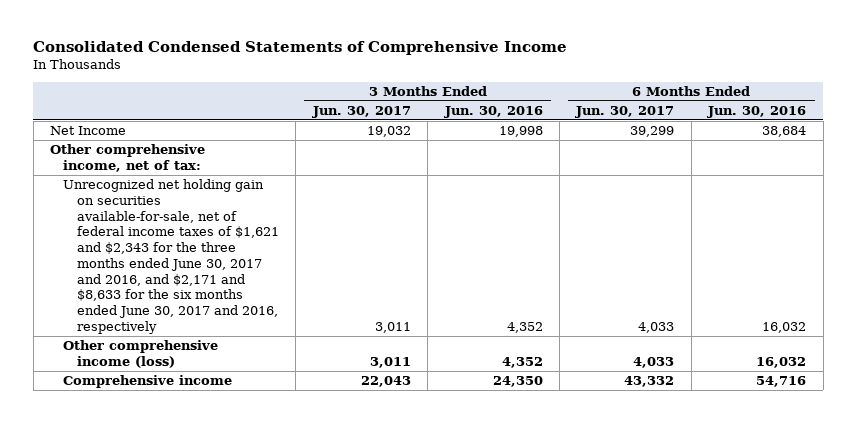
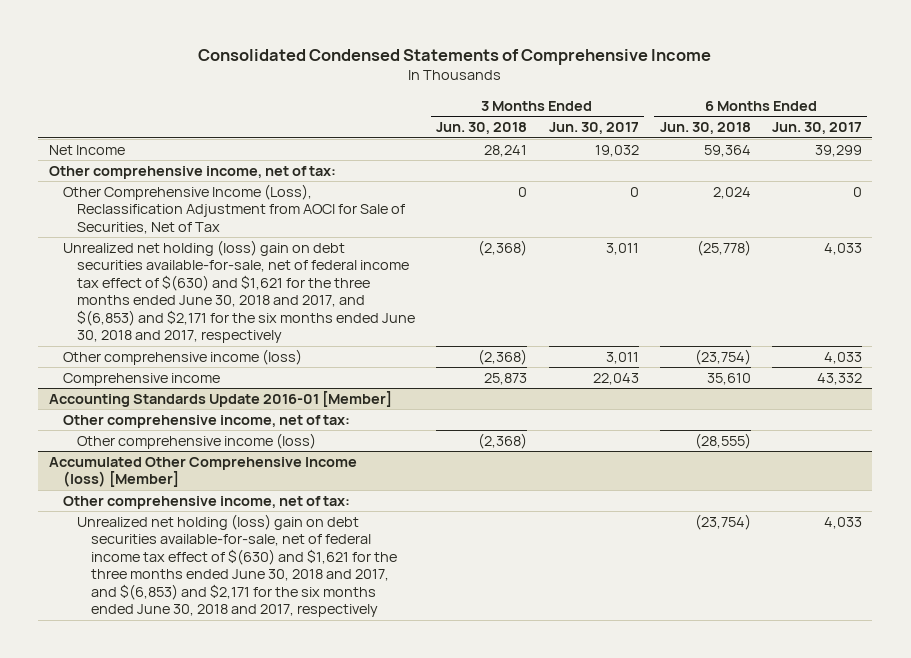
- | 3 Months Ended Jun. 30, 2017 | 3 Months Ended Jun. 30, 2016 | 6 Months Ended Jun. 30, 2017 | 6 Months Ended Jun. 30, 2016
+ | 3 Months Ended Jun. 30, 2018 | 3 Months Ended Jun. 30, 2017 | 6 Months Ended Jun. 30, 2018 | 6 Months Ended Jun. 30, 2017
- Unrecognized net holding gain on securities available-for-sale, net of federal income taxes of $1,621 and $2,343 for the three months ended June 30, 2017 and 2016, and $2,171 and $8,633 for the six months ended June 30, 2017 and 2016, respectively | 3,011 | 4,352 | 4,033 | 16,032
+ Other Comprehensive Income (Loss), Reclassification Adjustment from AOCI for Sale of Securities, Net of Tax | 0 | 0 | 2,024 | 0
+ Unrealized net holding (loss) gain on debt securities available-for-sale, net of federal income tax effect of $(630) and $1,621 for the three months ended June 30, 2018 and 2017, and $(6,853) and $2,171 for the six months ended June 30, 2018 and 2017, respectively | (2,368) | 3,011 | (25,778) | 4,033
+ Accounting Standards Update 2016-01 [Member]
+ Other comprehensive income, net of tax:
+ Other comprehensive income (loss) | (2,368) | | (28,555) |
+ Accumulated Other Comprehensive Income (loss) [Member]
+ Other comprehensive income, net of tax:
+ Unrealized net holding (loss) gain on debt securities available-for-sale, net of federal income tax effect of $(630) and $1,621 for the three months ended June 30, 2018 and 2017, and $(6,853) and $2,171 for the six months ended June 30, 2018 and 2017, respectively | | | (23,754) | 4,033

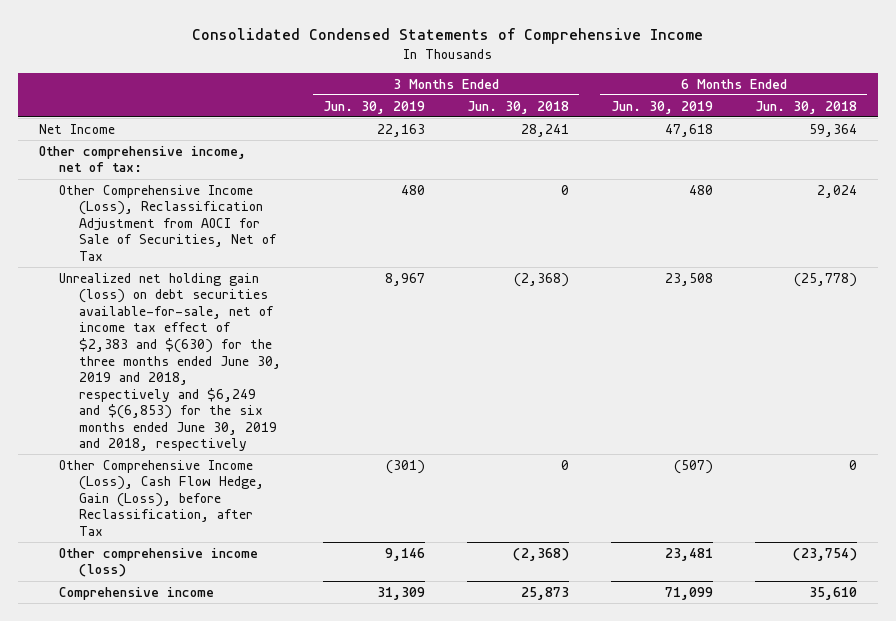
- | 3 Months Ended Jun. 30, 2018 | 3 Months Ended Jun. 30, 2017 | 6 Months Ended Jun. 30, 2018 | 6 Months Ended Jun. 30, 2017
+ | 3 Months Ended Jun. 30, 2019 | 3 Months Ended Jun. 30, 2018 | 6 Months Ended Jun. 30, 2019 | 6 Months Ended Jun. 30, 2018
- Unrealized net holding (loss) gain on debt securities available-for-sale, net of federal income tax effect of $(630) and $1,621 for the three months ended June 30, 2018 and 2017, and $(6,853) and $2,171 for the six months ended June 30, 2018 and 2017, respectively | (2,368) | 3,011 | (25,778) | 4,033
+ Unrealized net holding gain (loss) on debt securities available-for-sale, net of income tax effect of $2,383 and $(630) for the three months ended June 30, 2019 and 2018, respectively and $6,249 and $(6,853) for the six months ended June 30, 2019 and 2018, respectively | 8,967 | (2,368) | 23,508 | (25,778)
+ Other Comprehensive Income (Loss), Cash Flow Hedge, Gain (Loss), before Reclassification, after Tax | (301) | 0 | (507) | 0
- Accounting Standards Update 2016-01 [Member]
- Other comprehensive income, net of tax:
- Other comprehensive income (loss) | (2,368) | | (28,555) |
- Accumulated Other Comprehensive Income (loss) [Member]
- Other comprehensive income, net of tax:
- Unrealized net holding (loss) gain on debt securities available-for-sale, net of federal income tax effect of $(630) and $1,621 for the three months ended June 30, 2018 and 2017, and $(6,853) and $2,171 for the six months ended June 30, 2018 and 2017, respectively | | | (23,754) | 4,033

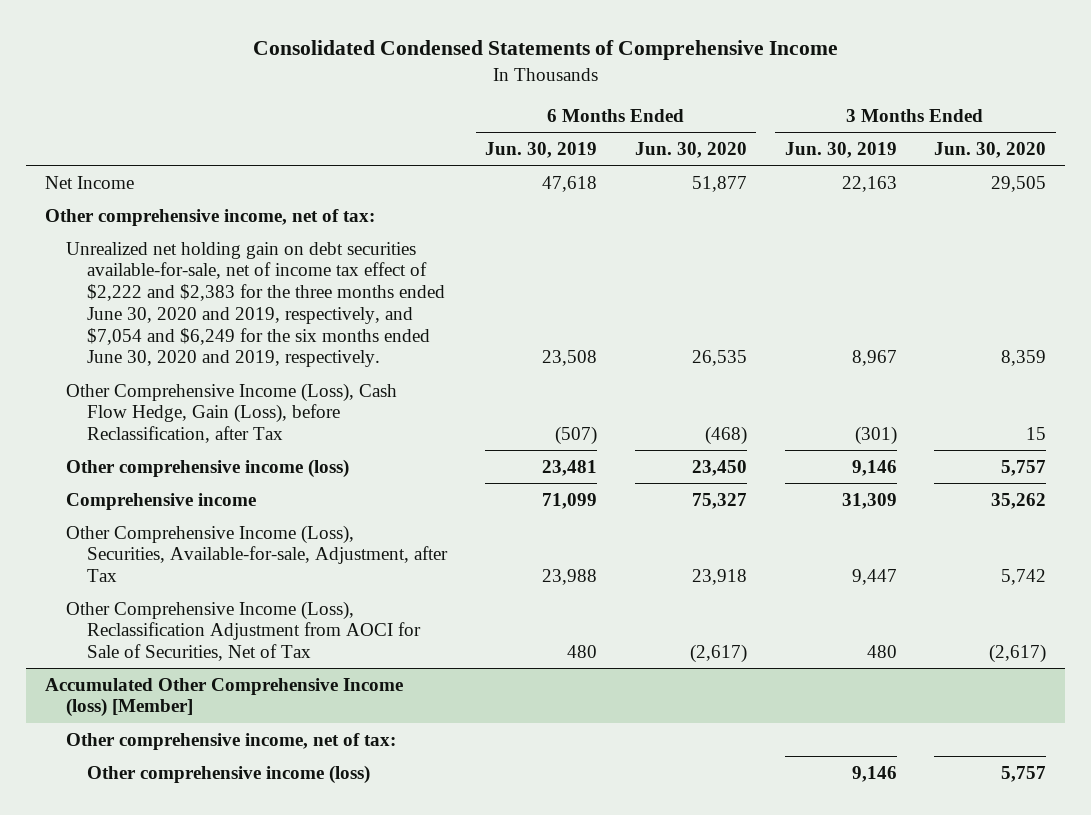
- | 3 Months Ended Jun. 30, 2019 | 3 Months Ended Jun. 30, 2018 | 6 Months Ended Jun. 30, 2019 | 6 Months Ended Jun. 30, 2018
+ | 6 Months Ended Jun. 30, 2019 | 6 Months Ended Jun. 30, 2020 | 3 Months Ended Jun. 30, 2019 | 3 Months Ended Jun. 30, 2020
- Unrealized net holding gain (loss) on debt securities available-for-sale, net of income tax effect of $2,383 and $(630) for the three months ended June 30, 2019 and 2018, respectively and $6,249 and $(6,853) for the six months ended June 30, 2019 and 2018, respectively | 8,967 | (2,368) | 23,508 | (25,778)
+ Unrealized net holding gain on debt securities available-for-sale, net of income tax effect of $2,222 and $2,383 for the three months ended June 30, 2020 and 2019, respectively, and $7,054 and $6,249 for the six months ended June 30, 2020 and 2019, respectively. | 23,508 | 26,535 | 8,967 | 8,359
+ Other Comprehensive Income (Loss), Securities, Available-for-sale, Adjustment, after Tax | 23,988 | 23,918 | 9,447 | 5,742
moved down: Other Comprehensive Income (Loss), Reclassification Adjustment from AOCI for Sale of Securities, Net of Tax | 480 | (2,617) | 480 | (2,617)
+ Accumulated Other Comprehensive Income (loss) [Member]
+ Other comprehensive income, net of tax:
+ Other comprehensive income (loss) | | | 9,146 | 5,757

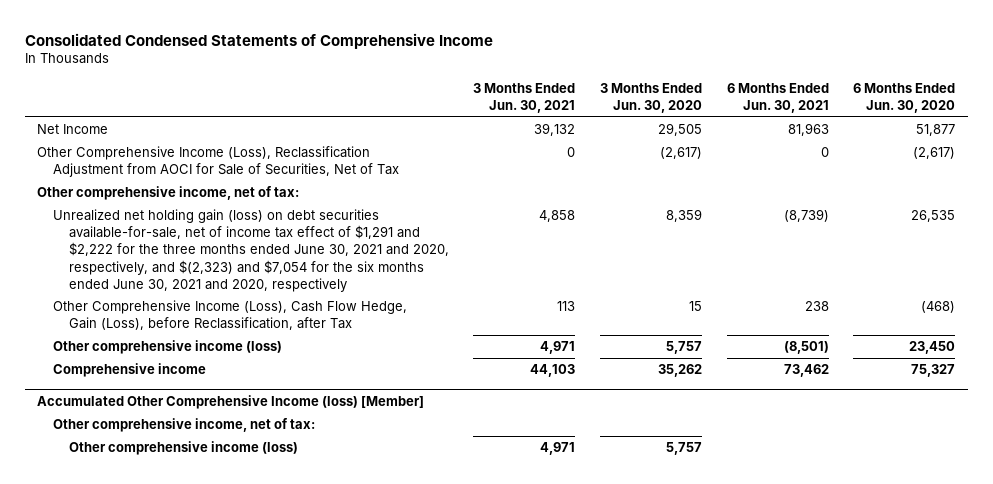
- | 6 Months Ended Jun. 30, 2019 | 6 Months Ended Jun. 30, 2020 | 3 Months Ended Jun. 30, 2019 | 3 Months Ended Jun. 30, 2020
+ | 3 Months Ended Jun. 30, 2021 | 3 Months Ended Jun. 30, 2020 | 6 Months Ended Jun. 30, 2021 | 6 Months Ended Jun. 30, 2020
moved up: Other Comprehensive Income (Loss), Reclassification Adjustment from AOCI for Sale of Securities, Net of Tax | 0 | (2,617) | 0 | (2,617)
- Unrealized net holding gain on debt securities available-for-sale, net of income tax effect of $2,222 and $2,383 for the three months ended June 30, 2020 and 2019, respectively, and $7,054 and $6,249 for the six months ended June 30, 2020 and 2019, respectively. | 23,508 | 26,535 | 8,967 | 8,359
+ Unrealized net holding gain (loss) on debt securities available-for-sale, net of income tax effect of $1,291 and $2,222 for the three months ended June 30, 2021 and 2020, respectively, and $(2,323) and $7,054 for the six months ended June 30, 2021 and 2020, respectively | 4,858 | 8,359 | (8,739) | 26,535
- Other Comprehensive Income (Loss), Securities, Available-for-sale, Adjustment, after Tax | 23,988 | 23,918 | 9,447 | 5,742

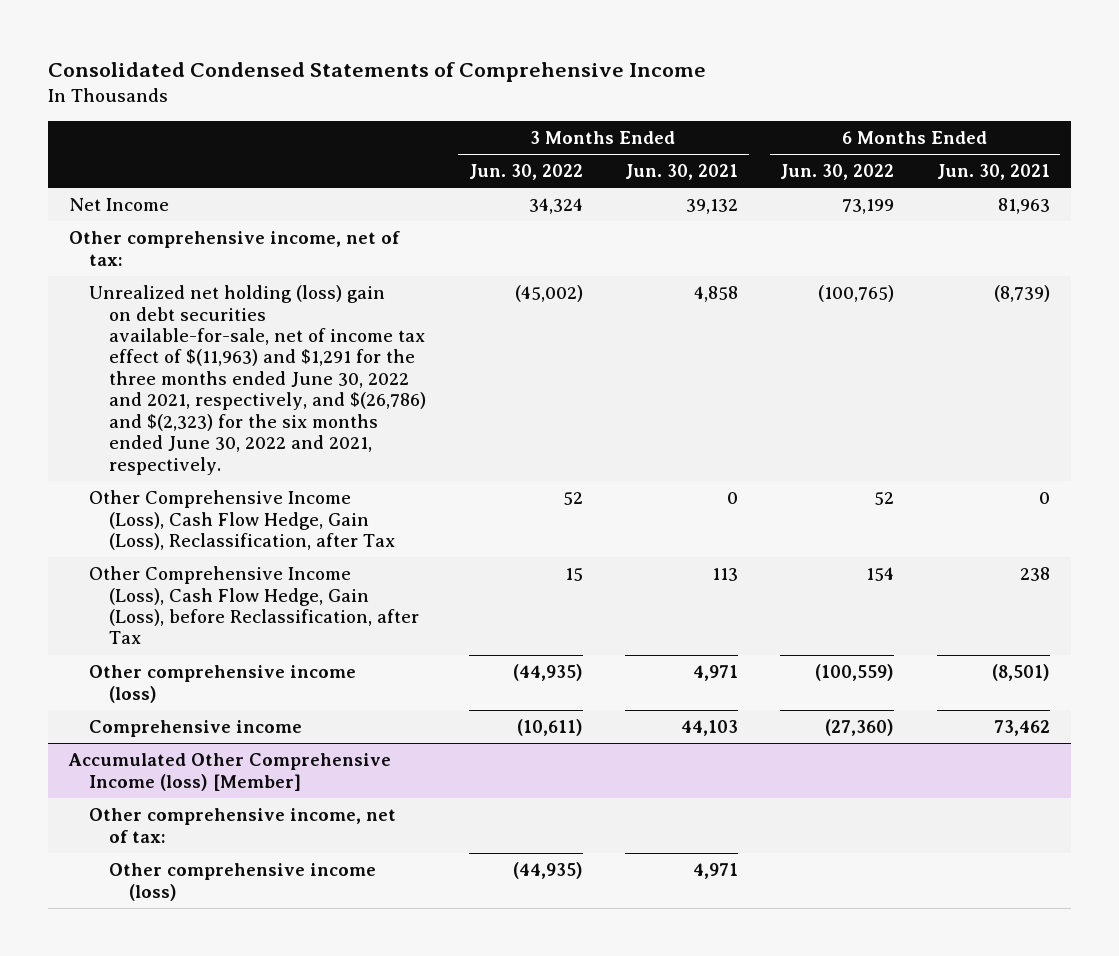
- | 3 Months Ended Jun. 30, 2021 | 3 Months Ended Jun. 30, 2020 | 6 Months Ended Jun. 30, 2021 | 6 Months Ended Jun. 30, 2020
+ | 3 Months Ended Jun. 30, 2022 | 3 Months Ended Jun. 30, 2021 | 6 Months Ended Jun. 30, 2022 | 6 Months Ended Jun. 30, 2021
- Other Comprehensive Income (Loss), Reclassification Adjustment from AOCI for Sale of Securities, Net of Tax | 0 | (2,617) | 0 | (2,617)
- Unrealized net holding gain (loss) on debt securities available-for-sale, net of income tax effect of $1,291 and $2,222 for the three months ended June 30, 2021 and 2020, respectively, and $(2,323) and $7,054 for the six months ended June 30, 2021 and 2020, respectively | 4,858 | 8,359 | (8,739) | 26,535
+ Unrealized net holding (loss) gain on debt securities available-for-sale, net of income tax effect of $(11,963) and $1,291 for the three months ended June 30, 2022 and 2021, respectively, and $(26,786) and $(2,323) for the six months ended June 30, 2022 and 2021, respectively. | (45,002) | 4,858 | (100,765) | (8,739)
+ Other Comprehensive Income (Loss), Cash Flow Hedge, Gain (Loss), Reclassification, after Tax | 52 | 0 | 52 | 0

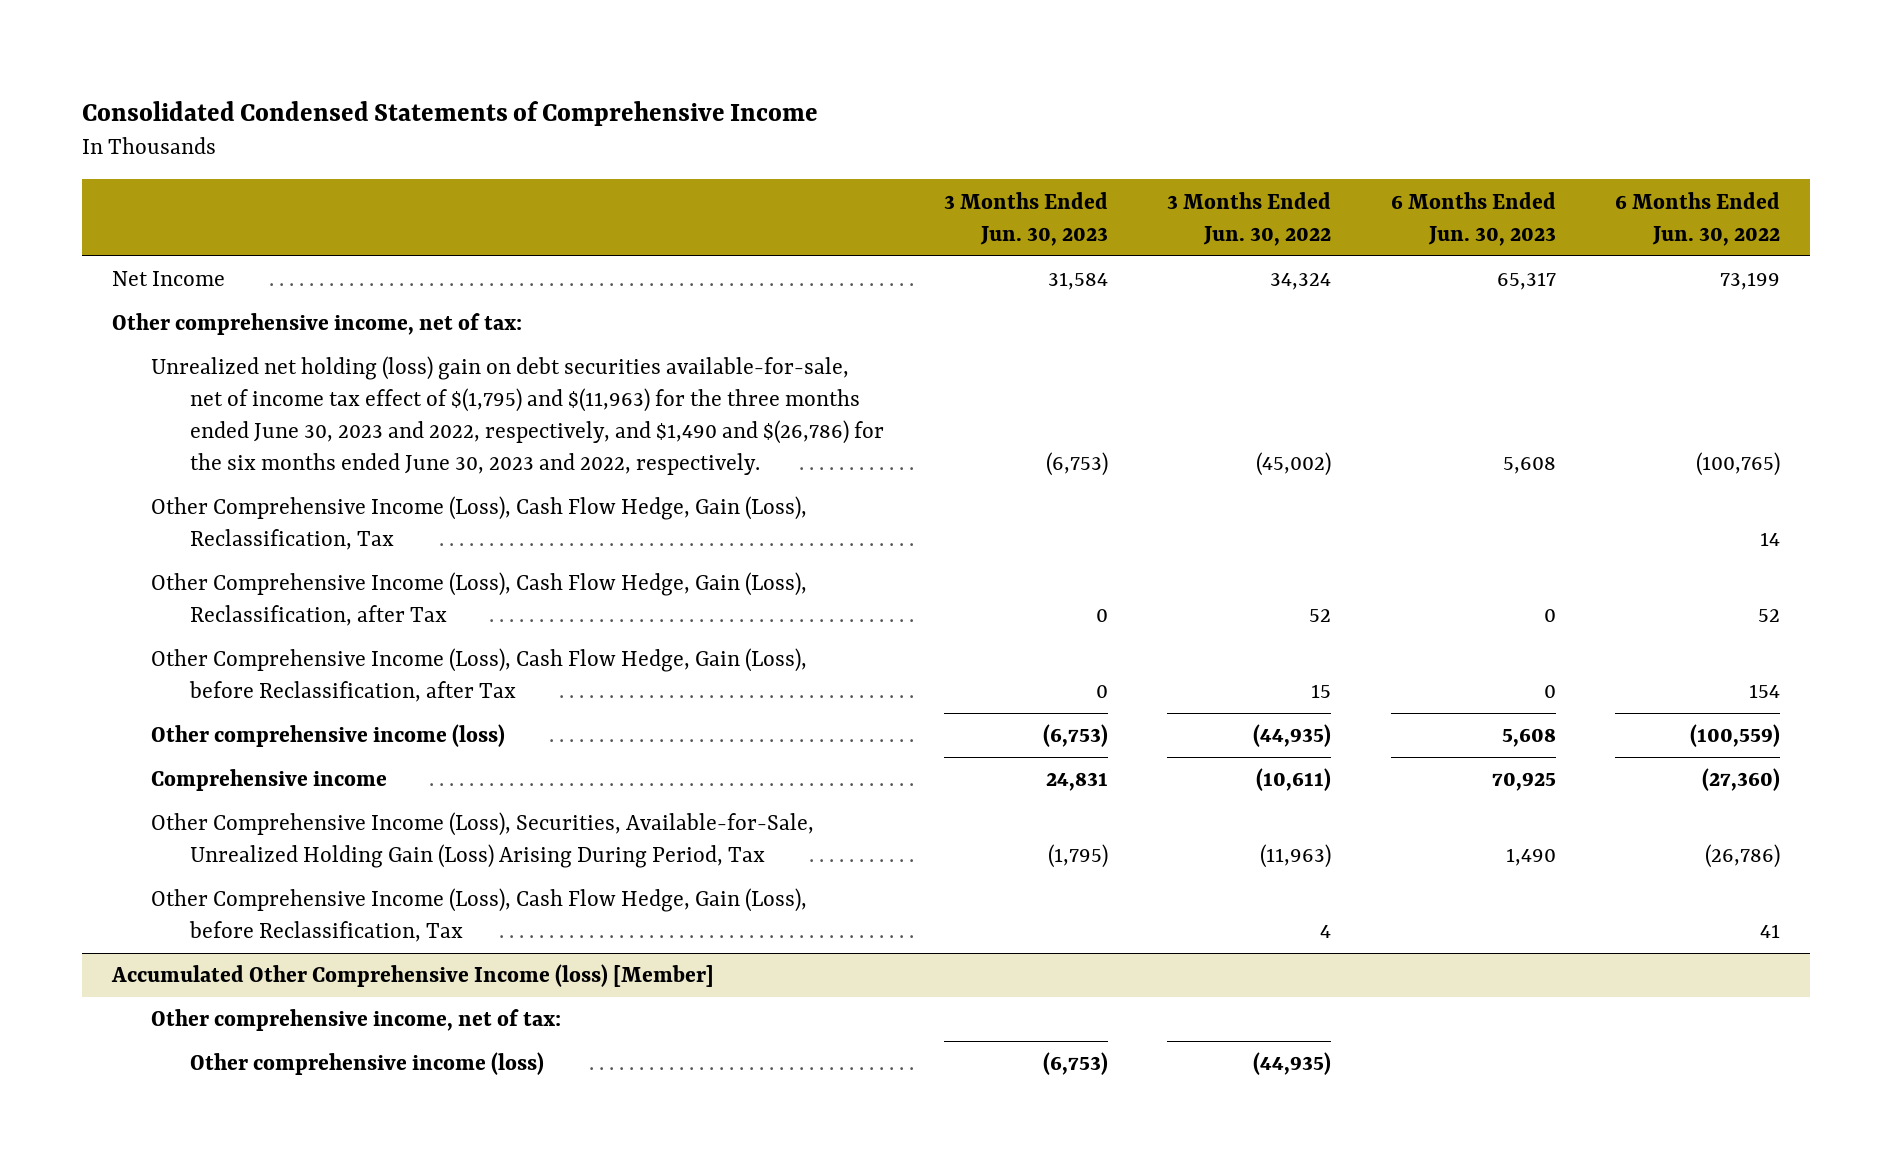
- | 3 Months Ended Jun. 30, 2022 | 3 Months Ended Jun. 30, 2021 | 6 Months Ended Jun. 30, 2022 | 6 Months Ended Jun. 30, 2021
+ | 3 Months Ended Jun. 30, 2023 | 3 Months Ended Jun. 30, 2022 | 6 Months Ended Jun. 30, 2023 | 6 Months Ended Jun. 30, 2022
- Unrealized net holding (loss) gain on debt securities available-for-sale, net of income tax effect of $(11,963) and $1,291 for the three months ended June 30, 2022 and 2021, respectively, and $(26,786) and $(2,323) for the six months ended June 30, 2022 and 2021, respectively. | (45,002) | 4,858 | (100,765) | (8,739)
+ Unrealized net holding (loss) gain on debt securities available-for-sale, net of income tax effect of $(1,795) and $(11,963) for the three months ended June 30, 2023 and 2022, respectively, and $1,490 and $(26,786) for the six months ended June 30, 2023 and 2022, respectively. | (6,753) | (45,002) | 5,608 | (100,765)
+ Other Comprehensive Income (Loss), Cash Flow Hedge, Gain (Loss), Reclassification, Tax | | | | 14
+ Other Comprehensive Income (Loss), Securities, Available-for-Sale, Unrealized Holding Gain (Loss) Arising During Period, Tax | (1,795) | (11,963) | 1,490 | (26,786)
+ Other Comprehensive Income (Loss), Cash Flow Hedge, Gain (Loss), before Reclassification, Tax | | 4 | | 41

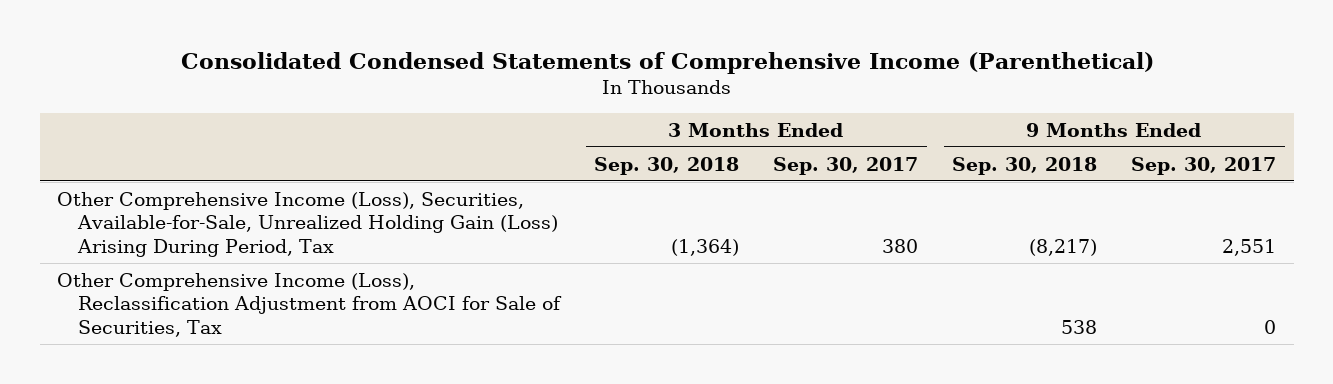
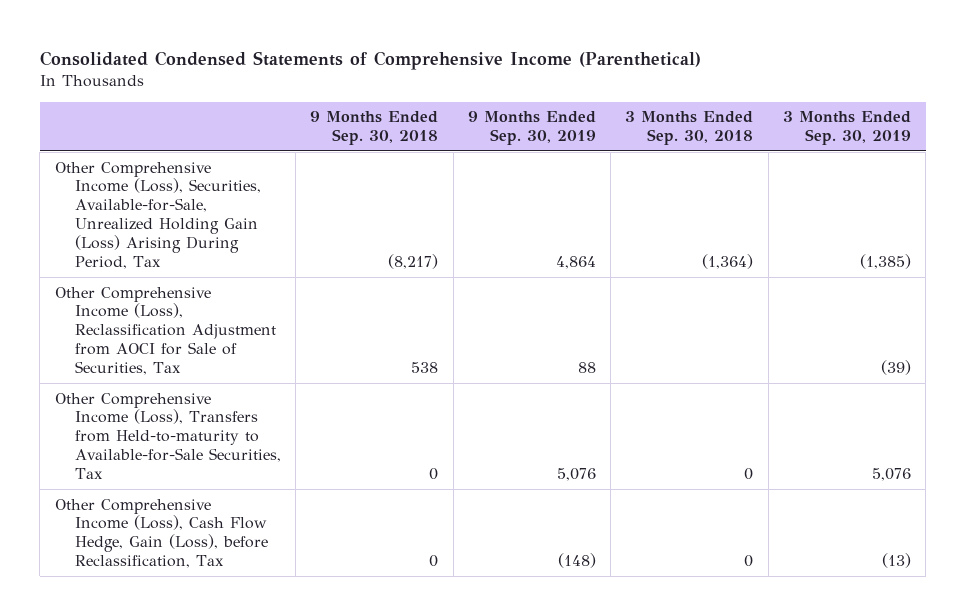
- | 3 Months Ended Sep. 30, 2018 | 3 Months Ended Sep. 30, 2017 | 9 Months Ended Sep. 30, 2018 | 9 Months Ended Sep. 30, 2017
+ | 9 Months Ended Sep. 30, 2018 | 9 Months Ended Sep. 30, 2019 | 3 Months Ended Sep. 30, 2018 | 3 Months Ended Sep. 30, 2019
+ Other Comprehensive Income (Loss), Transfers from Held-to-maturity to Available-for-Sale Securities, Tax | 0 | 5,076 | 0 | 5,076
+ Other Comprehensive Income (Loss), Cash Flow Hedge, Gain (Loss), before Reclassification, Tax | 0 | (148) | 0 | (13)

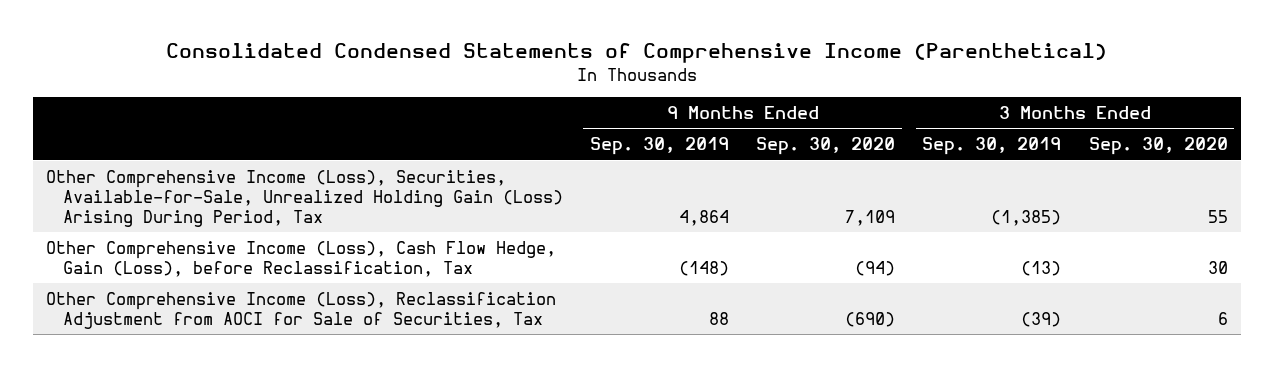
- | 9 Months Ended Sep. 30, 2018 | 9 Months Ended Sep. 30, 2019 | 3 Months Ended Sep. 30, 2018 | 3 Months Ended Sep. 30, 2019
+ | 9 Months Ended Sep. 30, 2019 | 9 Months Ended Sep. 30, 2020 | 3 Months Ended Sep. 30, 2019 | 3 Months Ended Sep. 30, 2020
- Other Comprehensive Income (Loss), Transfers from Held-to-maturity to Available-for-Sale Securities, Tax | 0 | 5,076 | 0 | 5,076
moved down: Other Comprehensive Income (Loss), Reclassification Adjustment from AOCI for Sale of Securities, Tax | 88 | (690) | (39) | 6

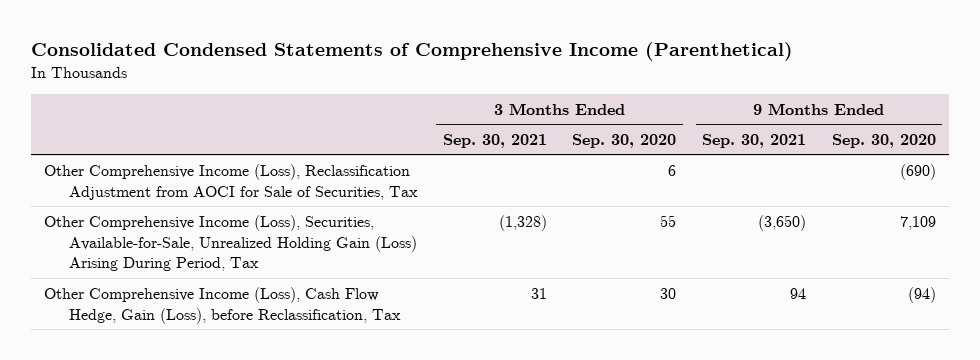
- | 9 Months Ended Sep. 30, 2019 | 9 Months Ended Sep. 30, 2020 | 3 Months Ended Sep. 30, 2019 | 3 Months Ended Sep. 30, 2020
+ | 3 Months Ended Sep. 30, 2021 | 3 Months Ended Sep. 30, 2020 | 9 Months Ended Sep. 30, 2021 | 9 Months Ended Sep. 30, 2020
moved up: Other Comprehensive Income (Loss), Reclassification Adjustment from AOCI for Sale of Securities, Tax | | 6 | | (690)

